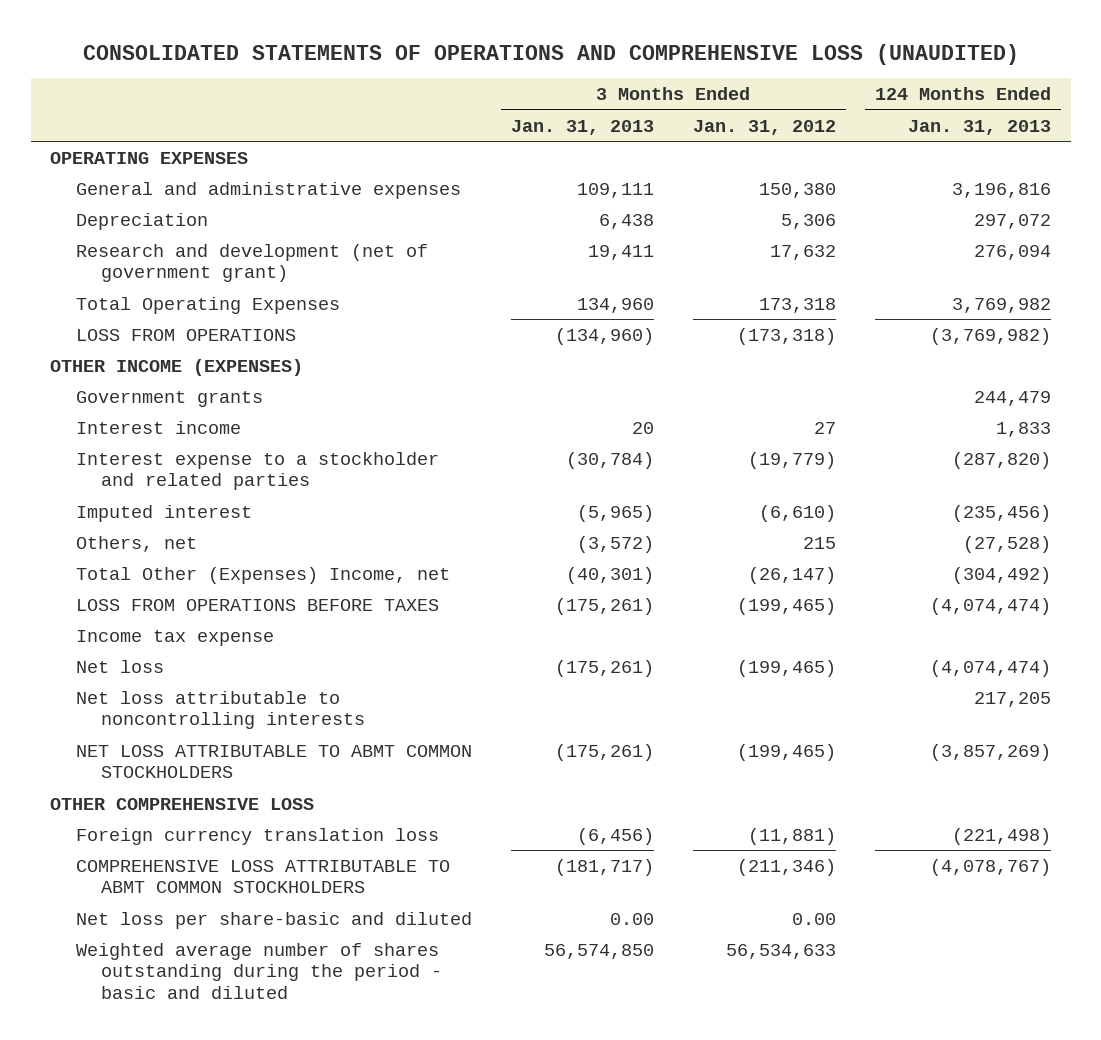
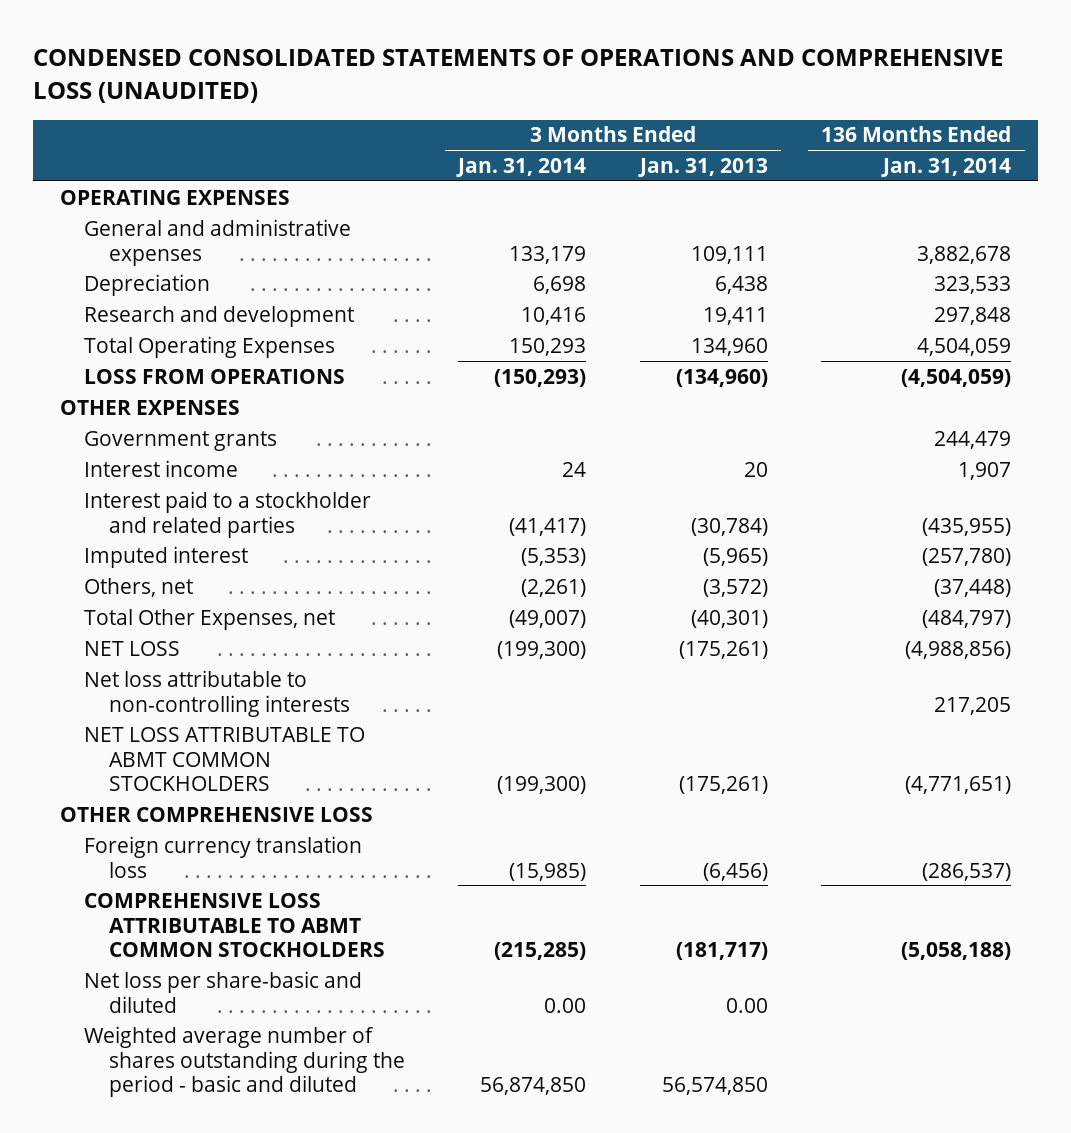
- CONSOLIDATED STATEMENTS OF OPERATIONS AND COMPREHENSIVE LOSS (UNAUDITED)
+ CONDENSED CONSOLIDATED STATEMENTS OF OPERATIONS AND COMPREHENSIVE LOSS (UNAUDITED)
- | 3 Months Ended Jan. 31, 2013 | 3 Months Ended Jan. 31, 2012 | 124 Months Ended Jan. 31, 2013
+ | 3 Months Ended Jan. 31, 2014 | 3 Months Ended Jan. 31, 2013 | 136 Months Ended Jan. 31, 2014
- Research and development (net of government grant) | 19,411 | 17,632 | 276,094
+ Research and development | 10,416 | 19,411 | 297,848
- OTHER INCOME (EXPENSES)
+ OTHER EXPENSES
- Interest expense to a stockholder and related parties | (30,784) | (19,779) | (287,820)
+ Interest paid to a stockholder and related parties | (41,417) | (30,784) | (435,955)
- Total Other (Expenses) Income, net | (40,301) | (26,147) | (304,492)
- LOSS FROM OPERATIONS BEFORE TAXES | (175,261) | (199,465) | (4,074,474)
- Income tax expense
- Net loss | (175,261) | (199,465) | (4,074,474)
- Net loss attributable to noncontrolling interests | | | 217,205
+ Total Other Expenses, net | (49,007) | (40,301) | (484,797)
+ NET LOSS | (199,300) | (175,261) | (4,988,856)
+ Net loss attributable to non-controlling interests | | | 217,205

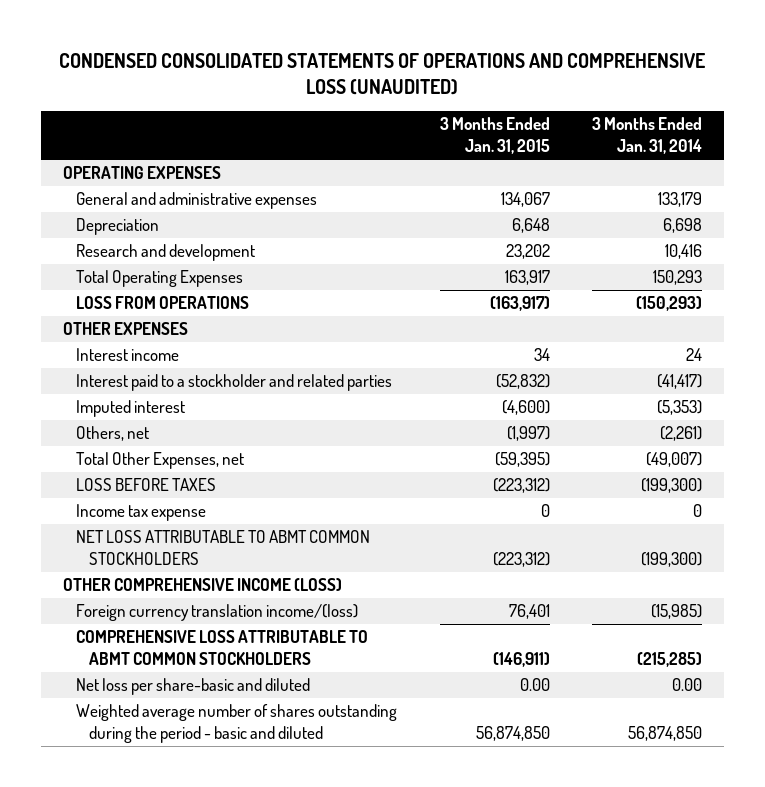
- | 3 Months Ended Jan. 31, 2014 | 3 Months Ended Jan. 31, 2013 | 136 Months Ended Jan. 31, 2014
+ | 3 Months Ended Jan. 31, 2015 | 3 Months Ended Jan. 31, 2014
- Government grants | | | 244,479
- NET LOSS | (199,300) | (175,261) | (4,988,856)
- Net loss attributable to non-controlling interests | | | 217,205
+ LOSS BEFORE TAXES | (223,312) | (199,300)
+ Income tax expense | 0 | 0
- OTHER COMPREHENSIVE LOSS
- Foreign currency translation loss | (15,985) | (6,456) | (286,537)
+ OTHER COMPREHENSIVE INCOME (LOSS)
+ Foreign currency translation income/(loss) | 76,401 | (15,985)

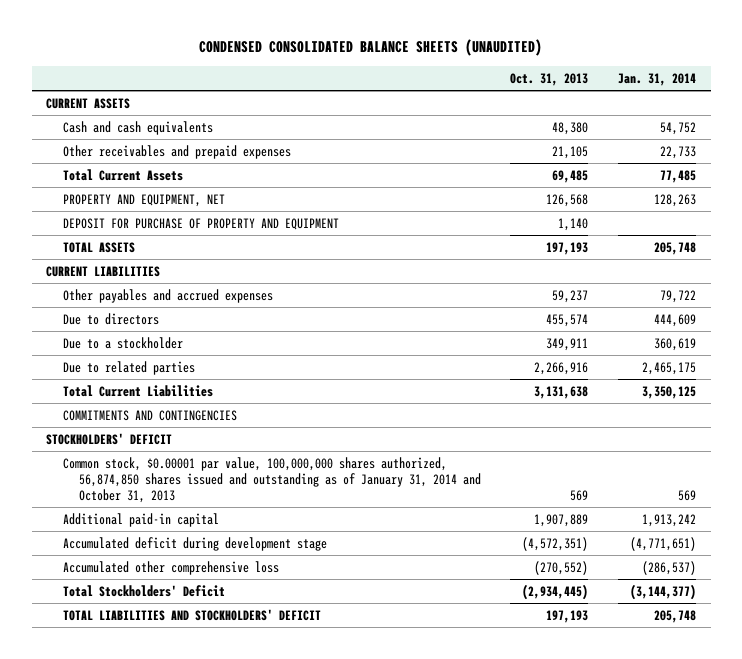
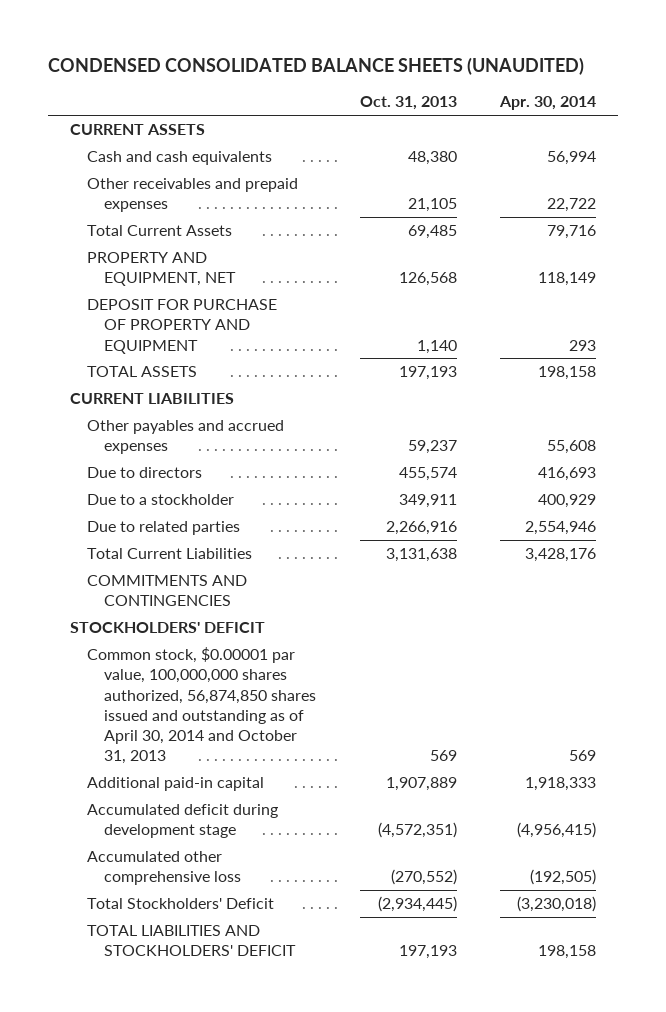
- | Oct. 31, 2013 | Jan. 31, 2014
+ | Oct. 31, 2013 | Apr. 30, 2014
- Common stock, $0.00001 par value, 100,000,000 shares authorized, 56,874,850 shares issued and outstanding as of January 31, 2014 and October 31, 2013 | 569 | 569
+ Common stock, $0.00001 par value, 100,000,000 shares authorized, 56,874,850 shares issued and outstanding as of April 30, 2014 and October 31, 2013 | 569 | 569

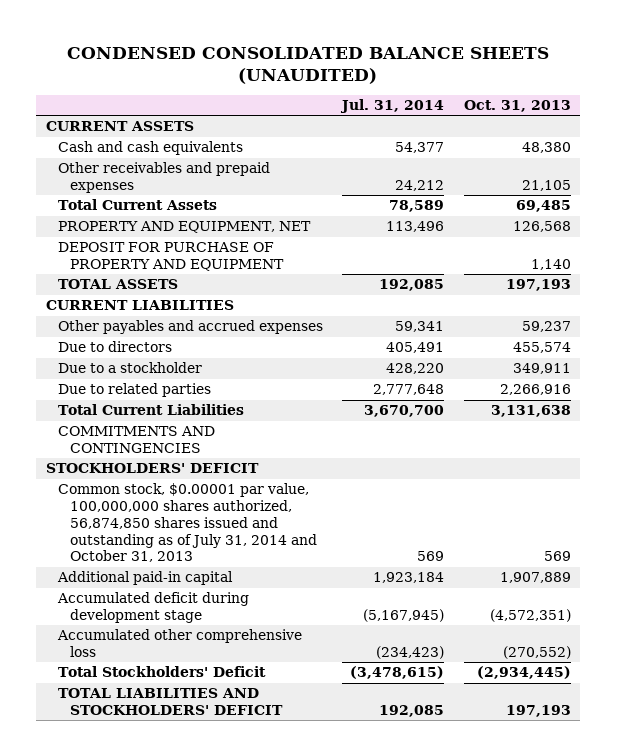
- | Oct. 31, 2013 | Apr. 30, 2014
+ | Jul. 31, 2014 | Oct. 31, 2013
- Common stock, $0.00001 par value, 100,000,000 shares authorized, 56,874,850 shares issued and outstanding as of April 30, 2014 and October 31, 2013 | 569 | 569
+ Common stock, $0.00001 par value, 100,000,000 shares authorized, 56,874,850 shares issued and outstanding as of July 31, 2014 and October 31, 2013 | 569 | 569

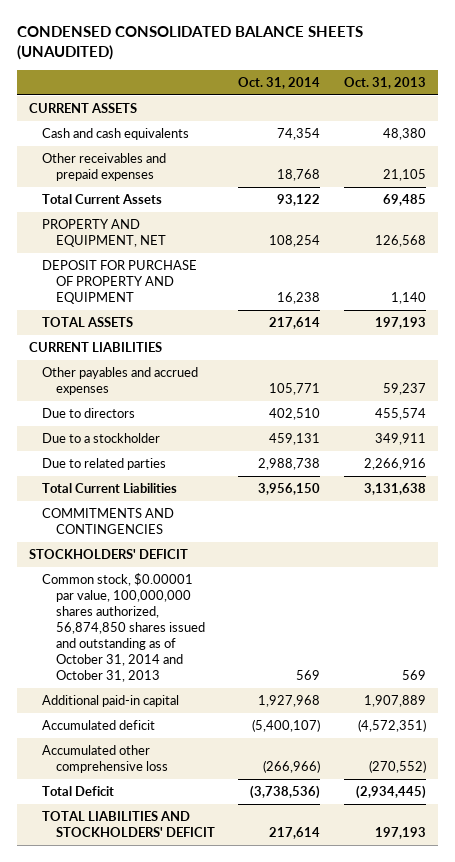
- | Jul. 31, 2014 | Oct. 31, 2013
+ | Oct. 31, 2014 | Oct. 31, 2013
- Common stock, $0.00001 par value, 100,000,000 shares authorized, 56,874,850 shares issued and outstanding as of July 31, 2014 and October 31, 2013 | 569 | 569
+ Common stock, $0.00001 par value, 100,000,000 shares authorized, 56,874,850 shares issued and outstanding as of October 31, 2014 and October 31, 2013 | 569 | 569
- Accumulated deficit during development stage | (5,167,945) | (4,572,351)
+ Accumulated deficit | (5,400,107) | (4,572,351)
- Total Stockholders' Deficit | (3,478,615) | (2,934,445)
+ Total Deficit | (3,738,536) | (2,934,445)

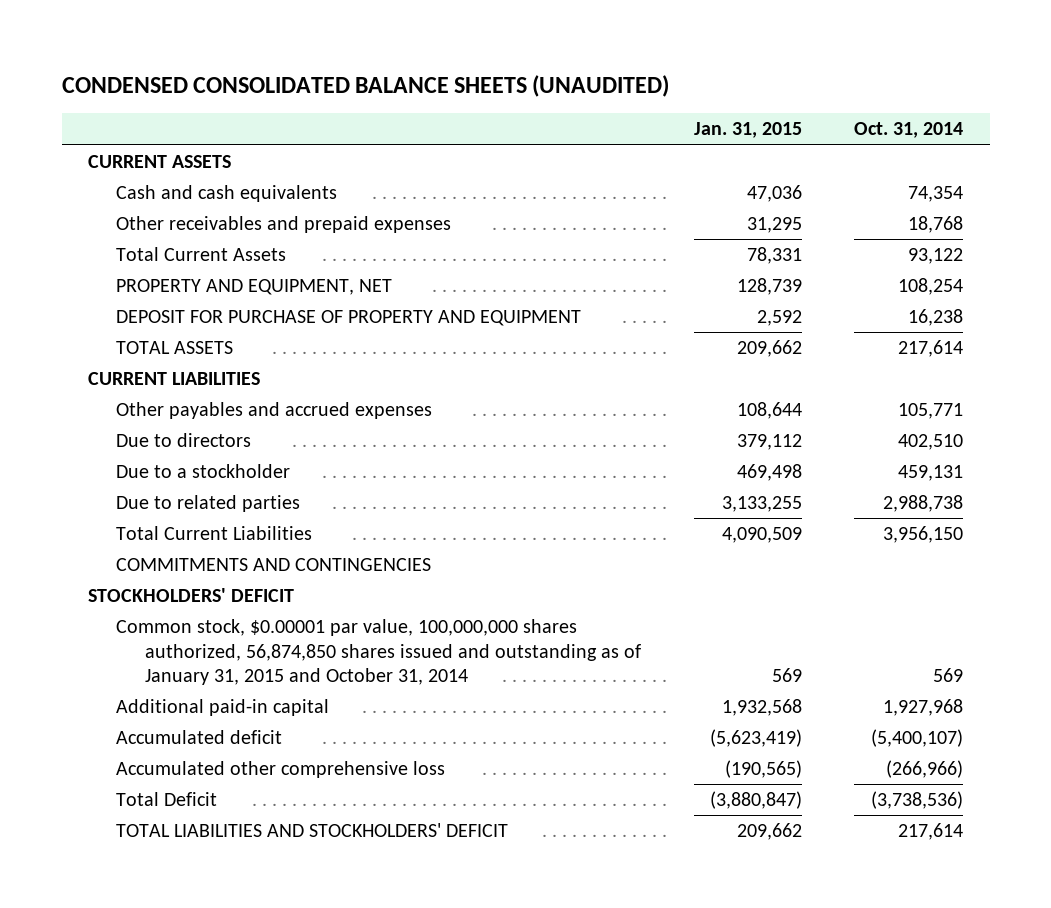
- | Oct. 31, 2014 | Oct. 31, 2013
+ | Jan. 31, 2015 | Oct. 31, 2014
- Common stock, $0.00001 par value, 100,000,000 shares authorized, 56,874,850 shares issued and outstanding as of October 31, 2014 and October 31, 2013 | 569 | 569
+ Common stock, $0.00001 par value, 100,000,000 shares authorized, 56,874,850 shares issued and outstanding as of January 31, 2015 and October 31, 2014 | 569 | 569

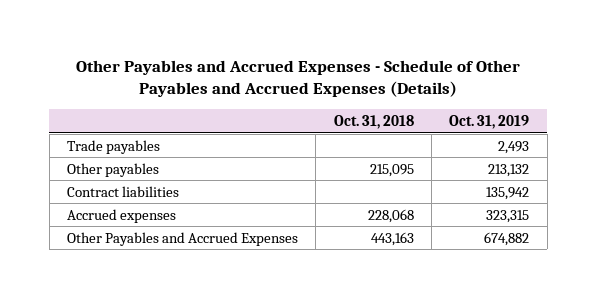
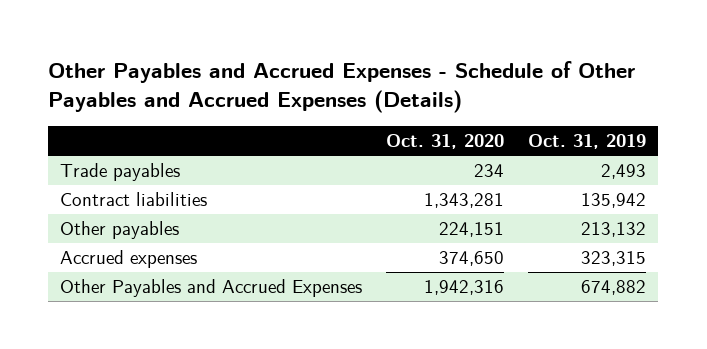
- | Oct. 31, 2018 | Oct. 31, 2019
+ | Oct. 31, 2020 | Oct. 31, 2019
moved down: Other payables | 224,151 | 213,132

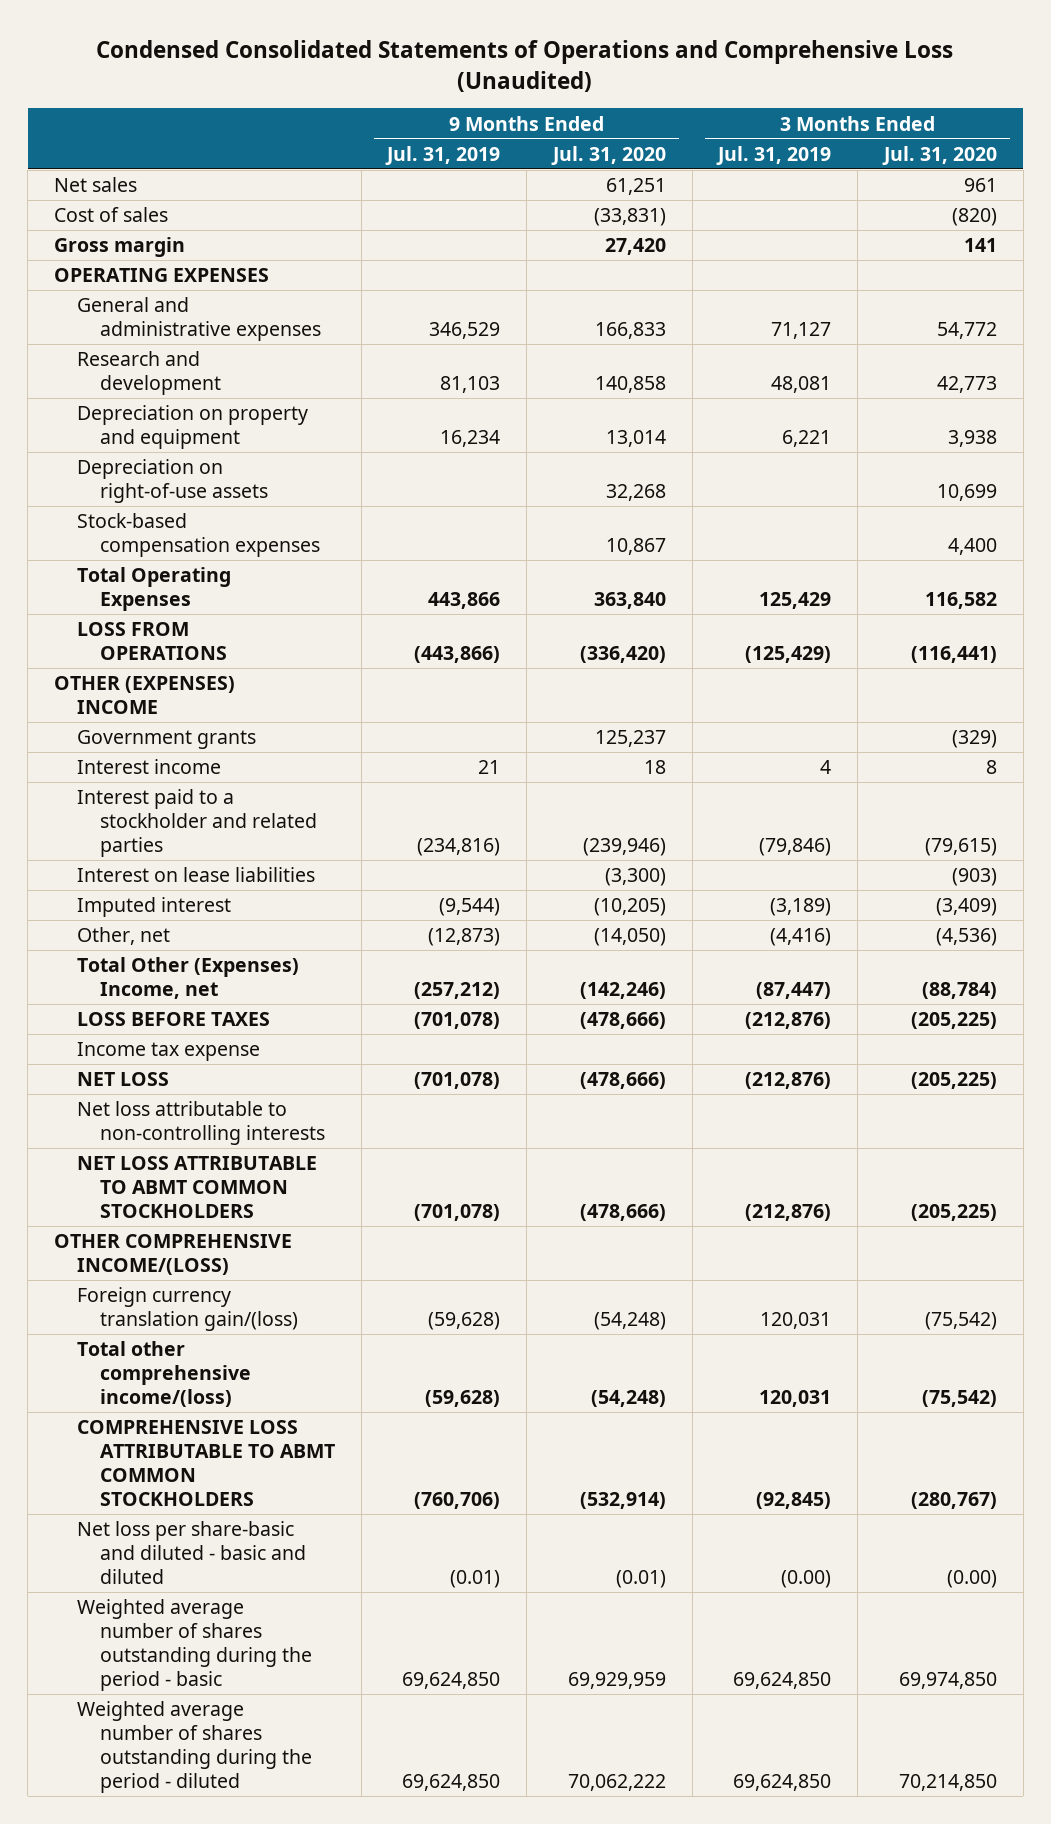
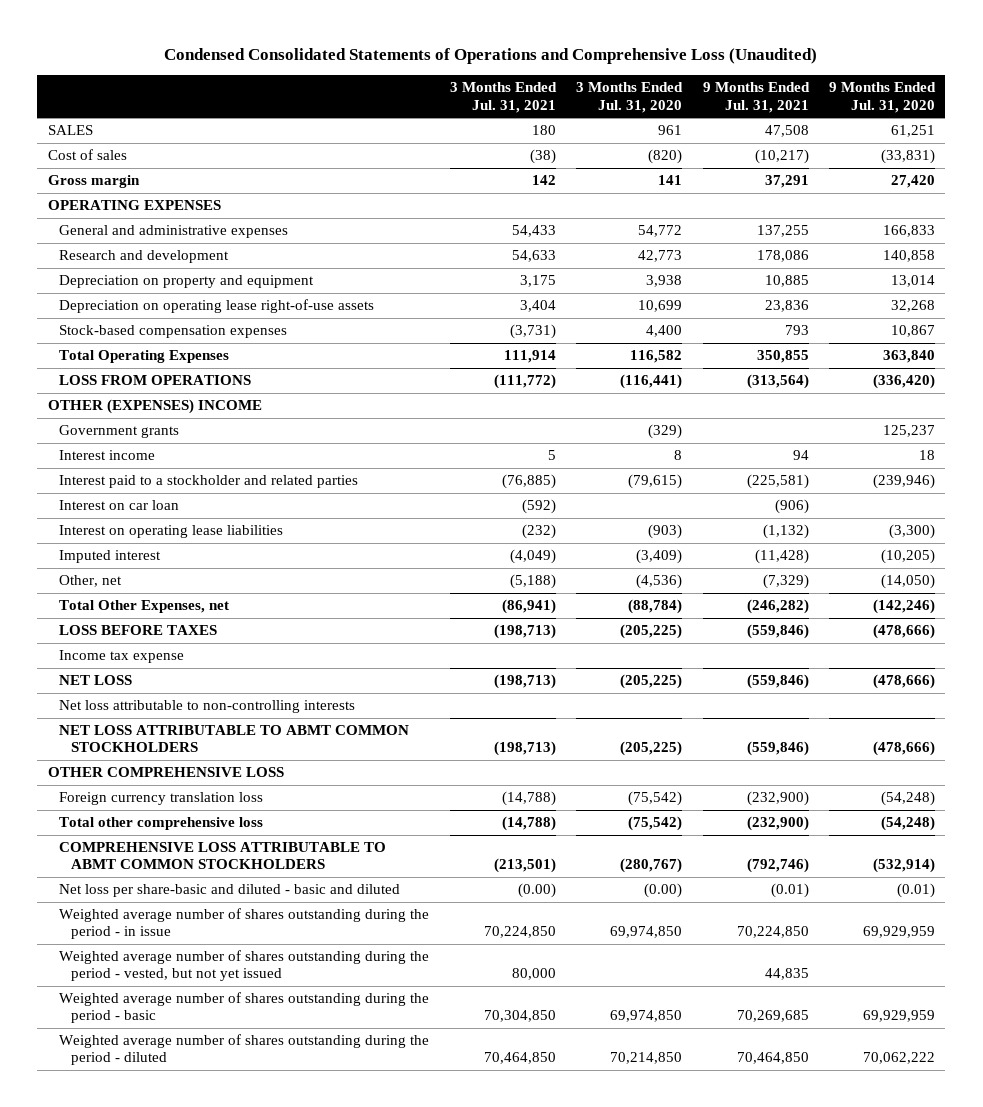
- | 9 Months Ended Jul. 31, 2019 | 9 Months Ended Jul. 31, 2020 | 3 Months Ended Jul. 31, 2019 | 3 Months Ended Jul. 31, 2020
+ | 3 Months Ended Jul. 31, 2021 | 3 Months Ended Jul. 31, 2020 | 9 Months Ended Jul. 31, 2021 | 9 Months Ended Jul. 31, 2020
- Net sales | | 61,251 | | 961
+ SALES | 180 | 961 | 47,508 | 61,251
- Depreciation on right-of-use assets | | 32,268 | | 10,699
+ Depreciation on operating lease right-of-use assets | 3,404 | 10,699 | 23,836 | 32,268
- Interest on lease liabilities | | (3,300) | | (903)
+ Interest on car loan | (592) | | (906) |
+ Interest on operating lease liabilities | (232) | (903) | (1,132) | (3,300)
- Total Other (Expenses) Income, net | (257,212) | (142,246) | (87,447) | (88,784)
+ Total Other Expenses, net | (86,941) | (88,784) | (246,282) | (142,246)
- OTHER COMPREHENSIVE INCOME/(LOSS)
- Foreign currency translation gain/(loss) | (59,628) | (54,248) | 120,031 | (75,542)
- Total other comprehensive income/(loss) | (59,628) | (54,248) | 120,031 | (75,542)
+ OTHER COMPREHENSIVE LOSS
+ Foreign currency translation loss | (14,788) | (75,542) | (232,900) | (54,248)
+ Total other comprehensive loss | (14,788) | (75,542) | (232,900) | (54,248)
+ Weighted average number of shares outstanding during the period - in issue | 70,224,850 | 69,974,850 | 70,224,850 | 69,929,959
+ Weighted average number of shares outstanding during the period - vested, but not yet issued | 80,000 | | 44,835 |

